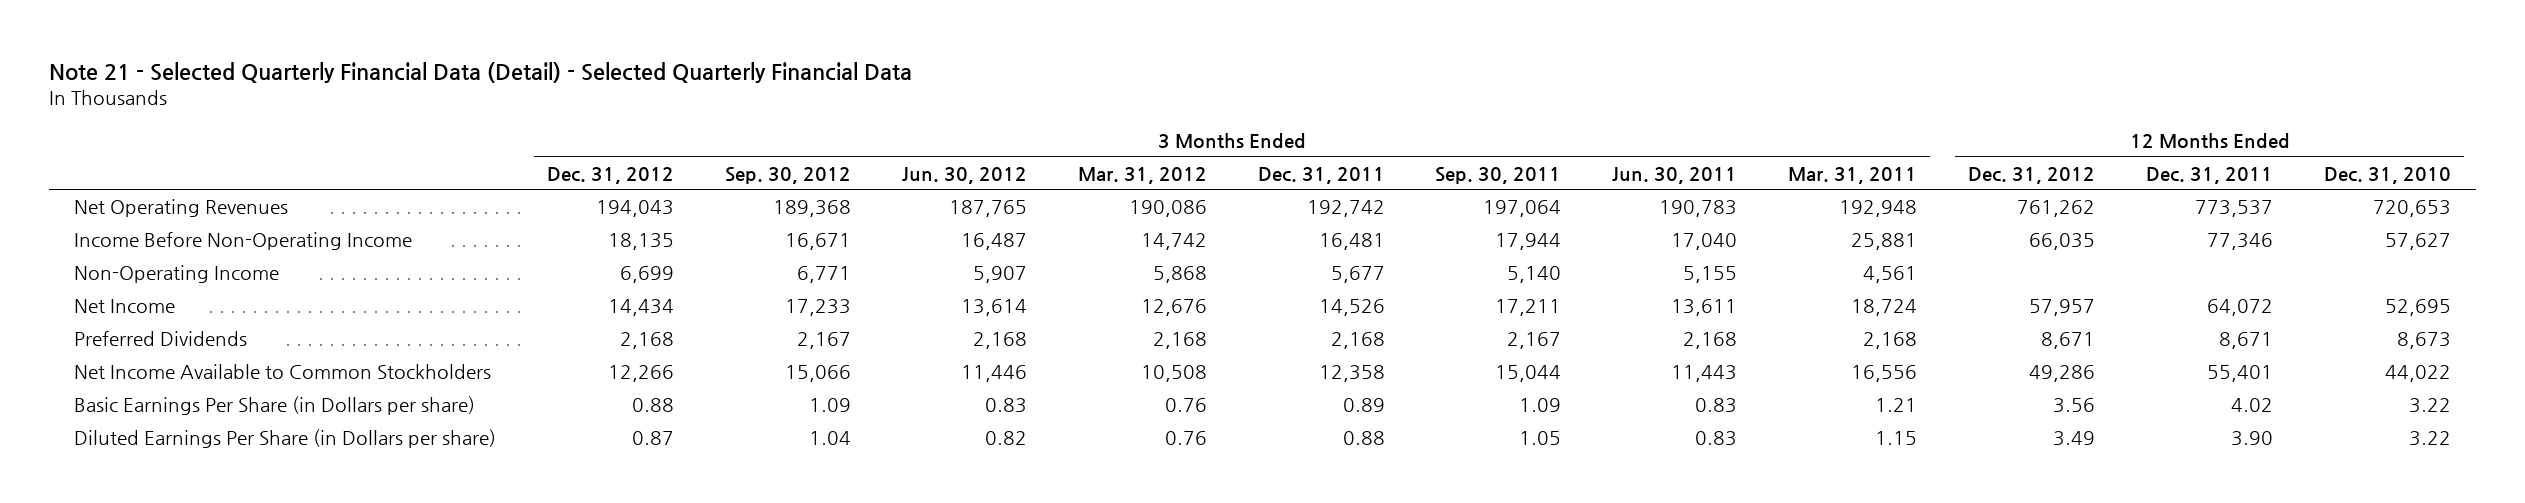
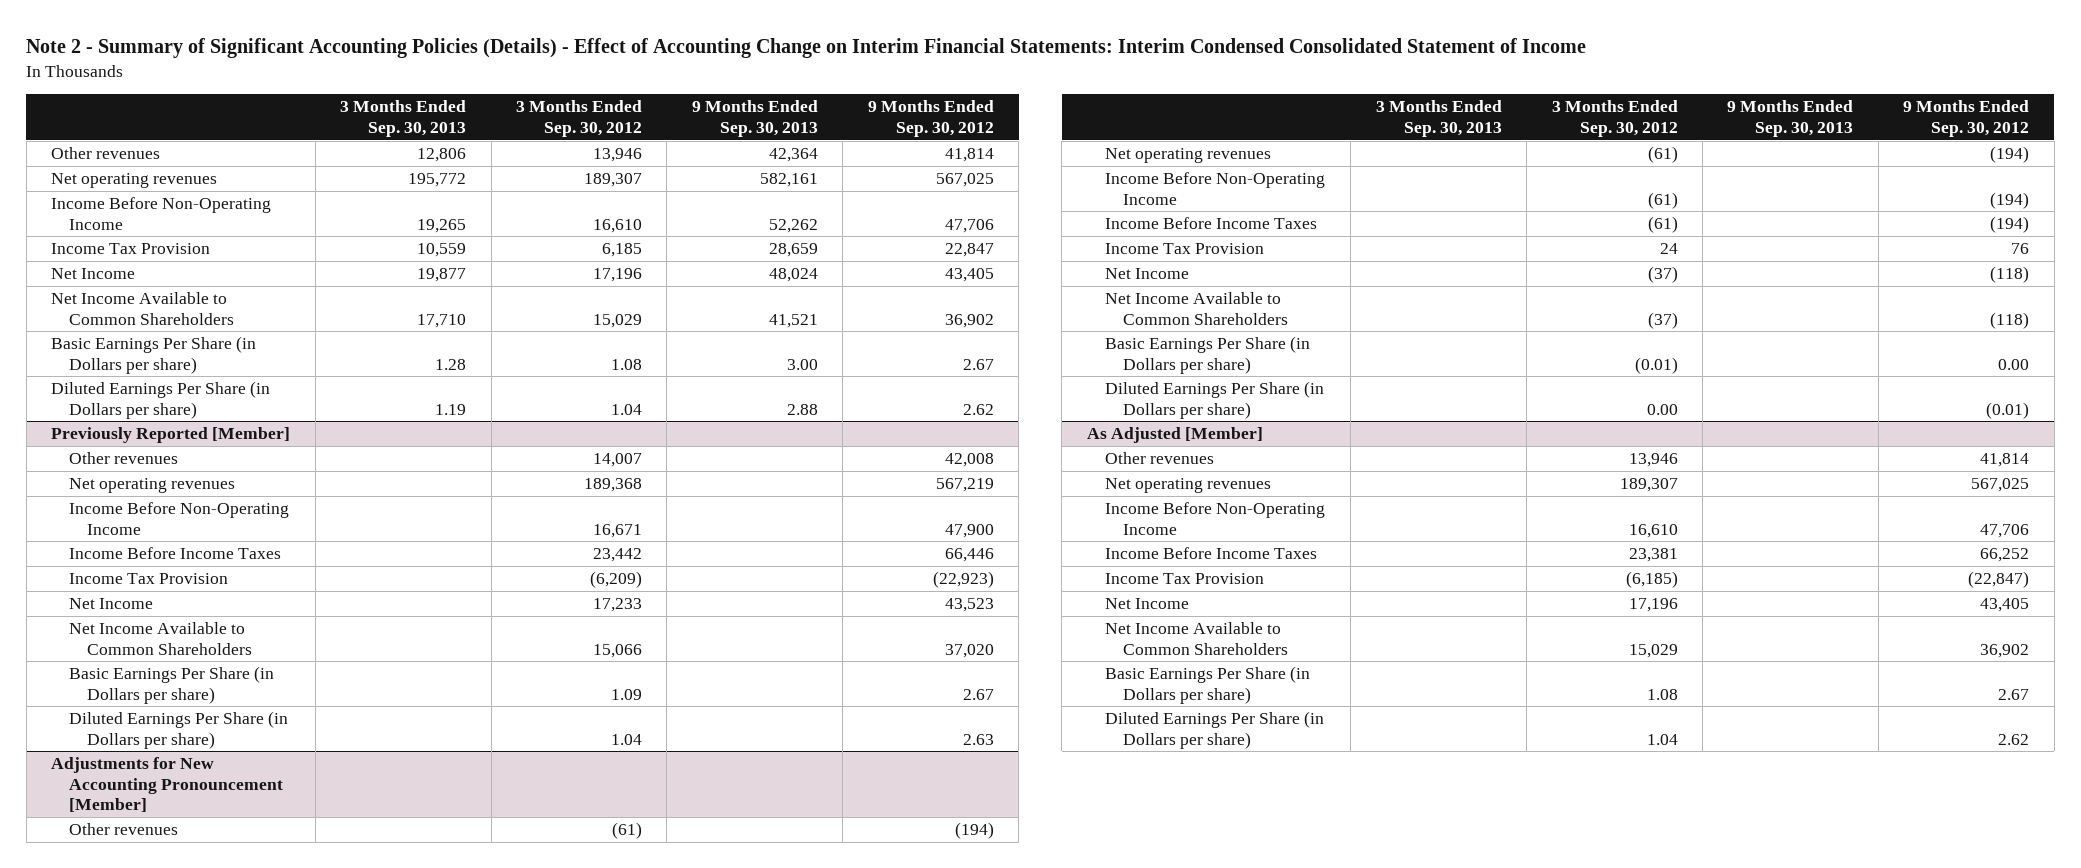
- Note 21 - Selected Quarterly Financial Data (Detail) - Selected Quarterly Financial Data
+ Note 2 - Summary of Significant Accounting Policies (Details) - Effect of Accounting Change on Interim Financial Statements: Interim Condensed Consolidated Statement of Income
- | 3 Months Ended Dec. 31, 2012 | 3 Months Ended Sep. 30, 2012 | 3 Months Ended Jun. 30, 2012 | 3 Months Ended Mar. 31, 2012 | 3 Months Ended Dec. 31, 2011 | 3 Months Ended Sep. 30, 2011 | 3 Months Ended Jun. 30, 2011 | 3 Months Ended Mar. 31, 2011 | 12 Months Ended Dec. 31, 2012 | 12 Months Ended Dec. 31, 2011 | 12 Months Ended Dec. 31, 2010
+ | 3 Months Ended Sep. 30, 2013 | 3 Months Ended Sep. 30, 2012 | 9 Months Ended Sep. 30, 2013 | 9 Months Ended Sep. 30, 2012
- Net Operating Revenues | 194,043 | 189,368 | 187,765 | 190,086 | 192,742 | 197,064 | 190,783 | 192,948 | 761,262 | 773,537 | 720,653
+ Other revenues | 12,806 | 13,946 | 42,364 | 41,814
+ Net operating revenues | 195,772 | 189,307 | 582,161 | 567,025
+ Income Before Non-Operating Income | 19,265 | 16,610 | 52,262 | 47,706
+ Income Tax Provision | 10,559 | 6,185 | 28,659 | 22,847
+ Net Income | 19,877 | 17,196 | 48,024 | 43,405
+ Net Income Available to Common Shareholders | 17,710 | 15,029 | 41,521 | 36,902
+ Basic Earnings Per Share (in Dollars per share) | 1.28 | 1.08 | 3.00 | 2.67
+ Diluted Earnings Per Share (in Dollars per share) | 1.19 | 1.04 | 2.88 | 2.62
+ Previously Reported [Member]
+ Other revenues | | 14,007 | | 42,008
+ Net operating revenues | | 189,368 | | 567,219
- Non-Operating Income | 6,699 | 6,771 | 5,907 | 5,868 | 5,677 | 5,140 | 5,155 | 4,561 | | |
+ Income Before Income Taxes | | 23,442 | | 66,446
+ Income Tax Provision | | (6,209) | | (22,923)
- Preferred Dividends | 2,168 | 2,167 | 2,168 | 2,168 | 2,168 | 2,167 | 2,168 | 2,168 | 8,671 | 8,671 | 8,673
- Net Income Available to Common Stockholders | 12,266 | 15,066 | 11,446 | 10,508 | 12,358 | 15,044 | 11,443 | 16,556 | 49,286 | 55,401 | 44,022
+ Net Income Available to Common Shareholders | | 15,066 | | 37,020
+ Adjustments for New Accounting Pronouncement [Member]
+ Other revenues | | (61) | | (194)
+ Net operating revenues | | (61) | | (194)
+ Income Before Non-Operating Income | | (61) | | (194)
+ Income Before Income Taxes | | (61) | | (194)
+ Income Tax Provision | | 24 | | 76
+ Net Income | | (37) | | (118)
+ Net Income Available to Common Shareholders | | (37) | | (118)
+ Basic Earnings Per Share (in Dollars per share) | | (0.01) | | 0.00
+ Diluted Earnings Per Share (in Dollars per share) | | 0.00 | | (0.01)
+ As Adjusted [Member]
+ Other revenues | | 13,946 | | 41,814
+ Net operating revenues | | 189,307 | | 567,025
+ Income Before Non-Operating Income | | 16,610 | | 47,706
+ Income Before Income Taxes | | 23,381 | | 66,252
+ Income Tax Provision | | (6,185) | | (22,847)
+ Net Income | | 17,196 | | 43,405
+ Net Income Available to Common Shareholders | | 15,029 | | 36,902
+ Basic Earnings Per Share (in Dollars per share) | | 1.08 | | 2.67
+ Diluted Earnings Per Share (in Dollars per share) | | 1.04 | | 2.62

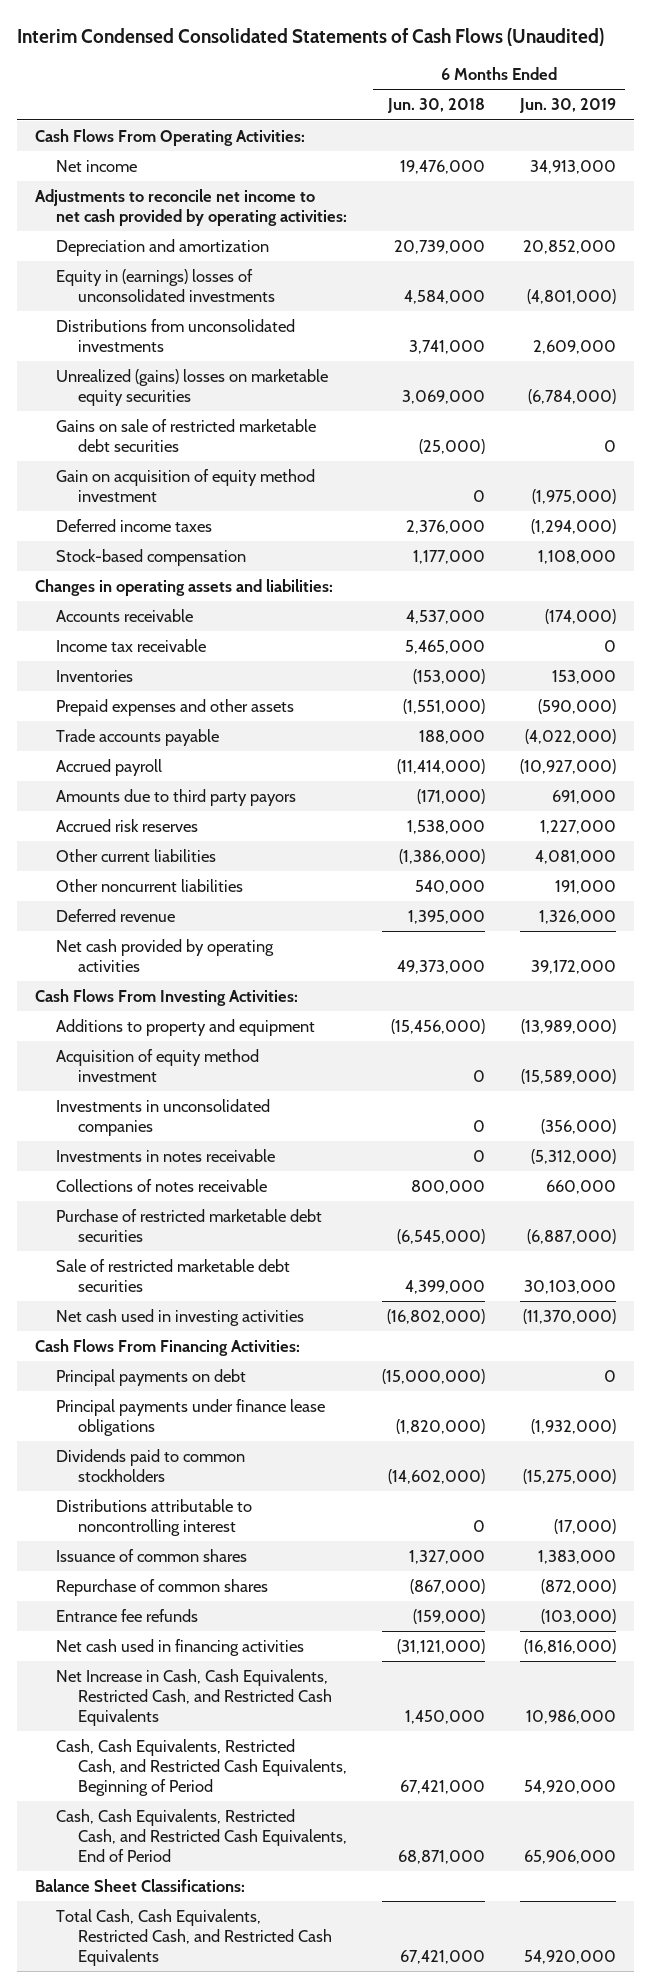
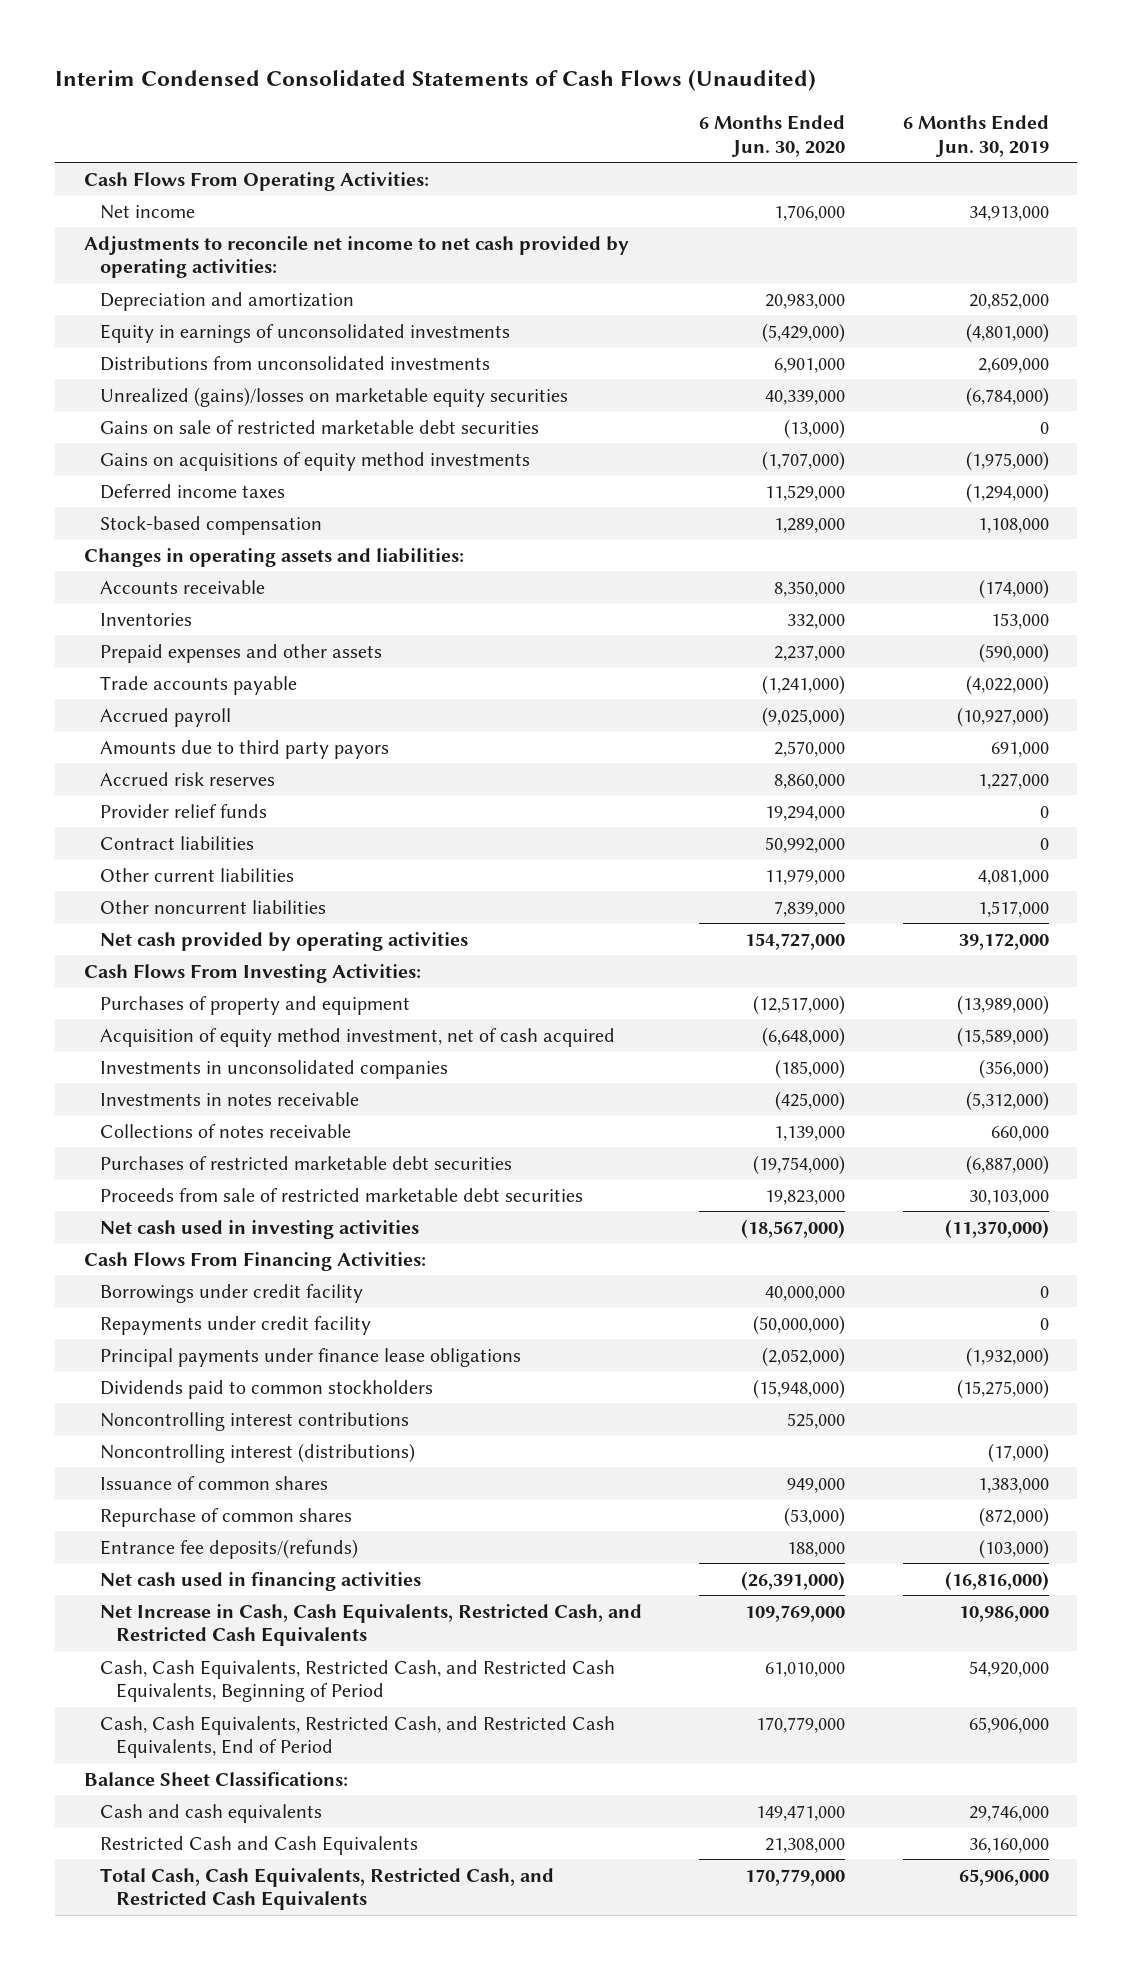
- | 6 Months Ended Jun. 30, 2018 | 6 Months Ended Jun. 30, 2019
+ | 6 Months Ended Jun. 30, 2020 | 6 Months Ended Jun. 30, 2019
- Equity in (earnings) losses of unconsolidated investments | 4,584,000 | (4,801,000)
+ Equity in earnings of unconsolidated investments | (5,429,000) | (4,801,000)
- Unrealized (gains) losses on marketable equity securities | 3,069,000 | (6,784,000)
+ Unrealized (gains)/losses on marketable equity securities | 40,339,000 | (6,784,000)
- Gain on acquisition of equity method investment | 0 | (1,975,000)
+ Gains on acquisitions of equity method investments | (1,707,000) | (1,975,000)
- Income tax receivable | 5,465,000 | 0
+ Provider relief funds | 19,294,000 | 0
+ Contract liabilities | 50,992,000 | 0
- Other noncurrent liabilities | 540,000 | 191,000
- Deferred revenue | 1,395,000 | 1,326,000
+ Other noncurrent liabilities | 7,839,000 | 1,517,000
- Additions to property and equipment | (15,456,000) | (13,989,000)
- Acquisition of equity method investment | 0 | (15,589,000)
+ Purchases of property and equipment | (12,517,000) | (13,989,000)
+ Acquisition of equity method investment, net of cash acquired | (6,648,000) | (15,589,000)
- Purchase of restricted marketable debt securities | (6,545,000) | (6,887,000)
- Sale of restricted marketable debt securities | 4,399,000 | 30,103,000
+ Purchases of restricted marketable debt securities | (19,754,000) | (6,887,000)
+ Proceeds from sale of restricted marketable debt securities | 19,823,000 | 30,103,000
- Principal payments on debt | (15,000,000) | 0
+ Borrowings under credit facility | 40,000,000 | 0
+ Repayments under credit facility | (50,000,000) | 0
- Distributions attributable to noncontrolling interest | 0 | (17,000)
+ Noncontrolling interest contributions | 525,000 |
+ Noncontrolling interest (distributions) | | (17,000)
- Entrance fee refunds | (159,000) | (103,000)
+ Entrance fee deposits/(refunds) | 188,000 | (103,000)
- Total Cash, Cash Equivalents, Restricted Cash, and Restricted Cash Equivalents | 67,421,000 | 54,920,000
+ Cash and cash equivalents | 149,471,000 | 29,746,000
+ Restricted Cash and Cash Equivalents | 21,308,000 | 36,160,000
+ Total Cash, Cash Equivalents, Restricted Cash, and Restricted Cash Equivalents | 170,779,000 | 65,906,000

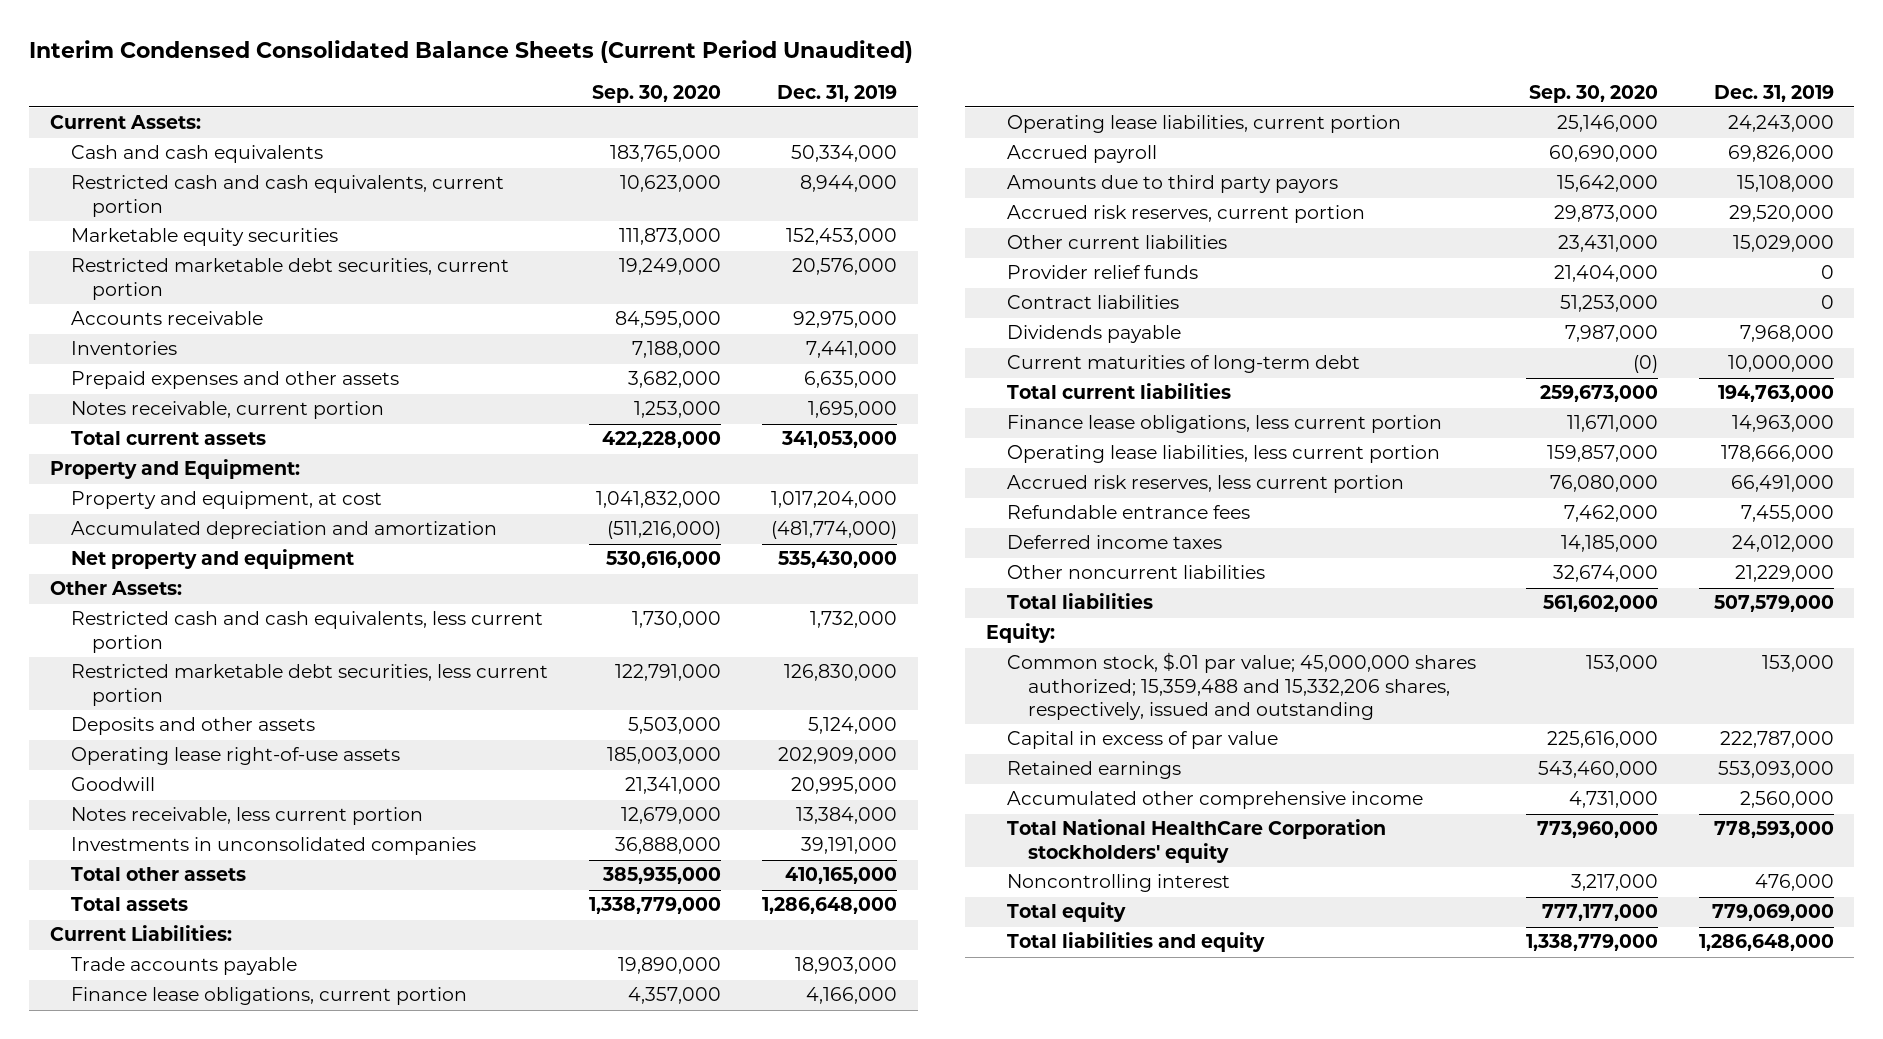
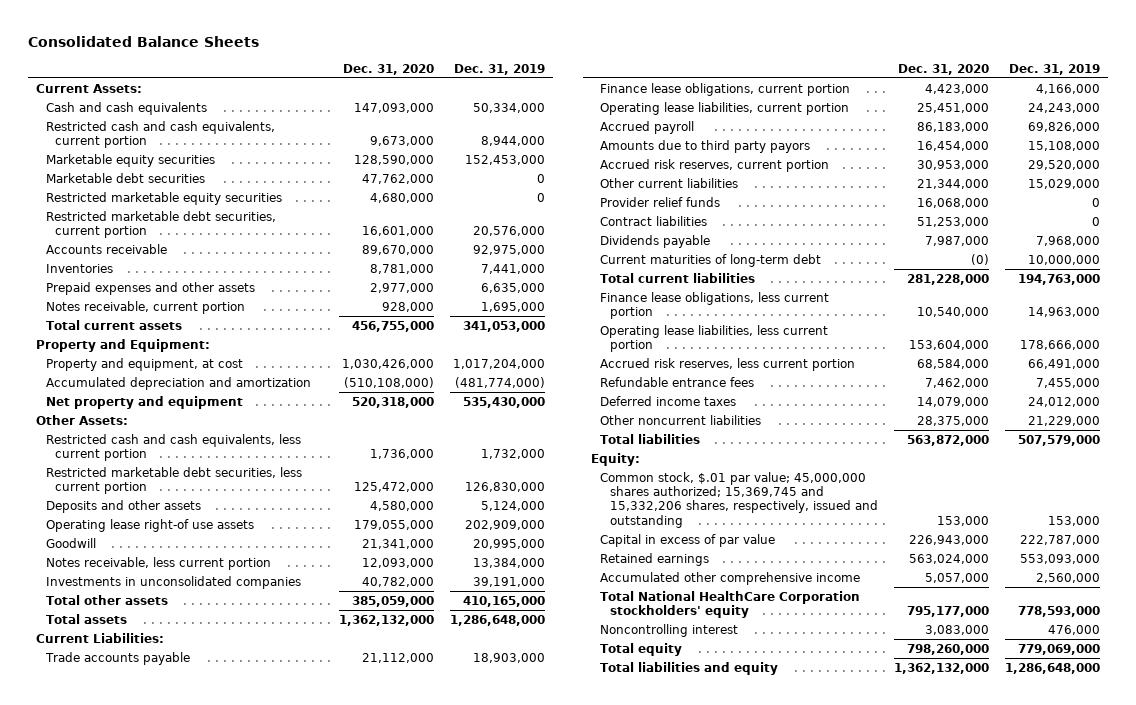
- Interim Condensed Consolidated Balance Sheets (Current Period Unaudited)
+ Consolidated Balance Sheets
- | Sep. 30, 2020 | Dec. 31, 2019
+ | Dec. 31, 2020 | Dec. 31, 2019
+ Marketable debt securities | 47,762,000 | 0
+ Restricted marketable equity securities | 4,680,000 | 0
- Operating lease right-of-use assets | 185,003,000 | 202,909,000
+ Operating lease right-of use assets | 179,055,000 | 202,909,000
- Common stock, $.01 par value; 45,000,000 shares authorized; 15,359,488 and 15,332,206 shares, respectively, issued and outstanding | 153,000 | 153,000
+ Common stock, $.01 par value; 45,000,000 shares authorized; 15,369,745 and 15,332,206 shares, respectively, issued and outstanding | 153,000 | 153,000

